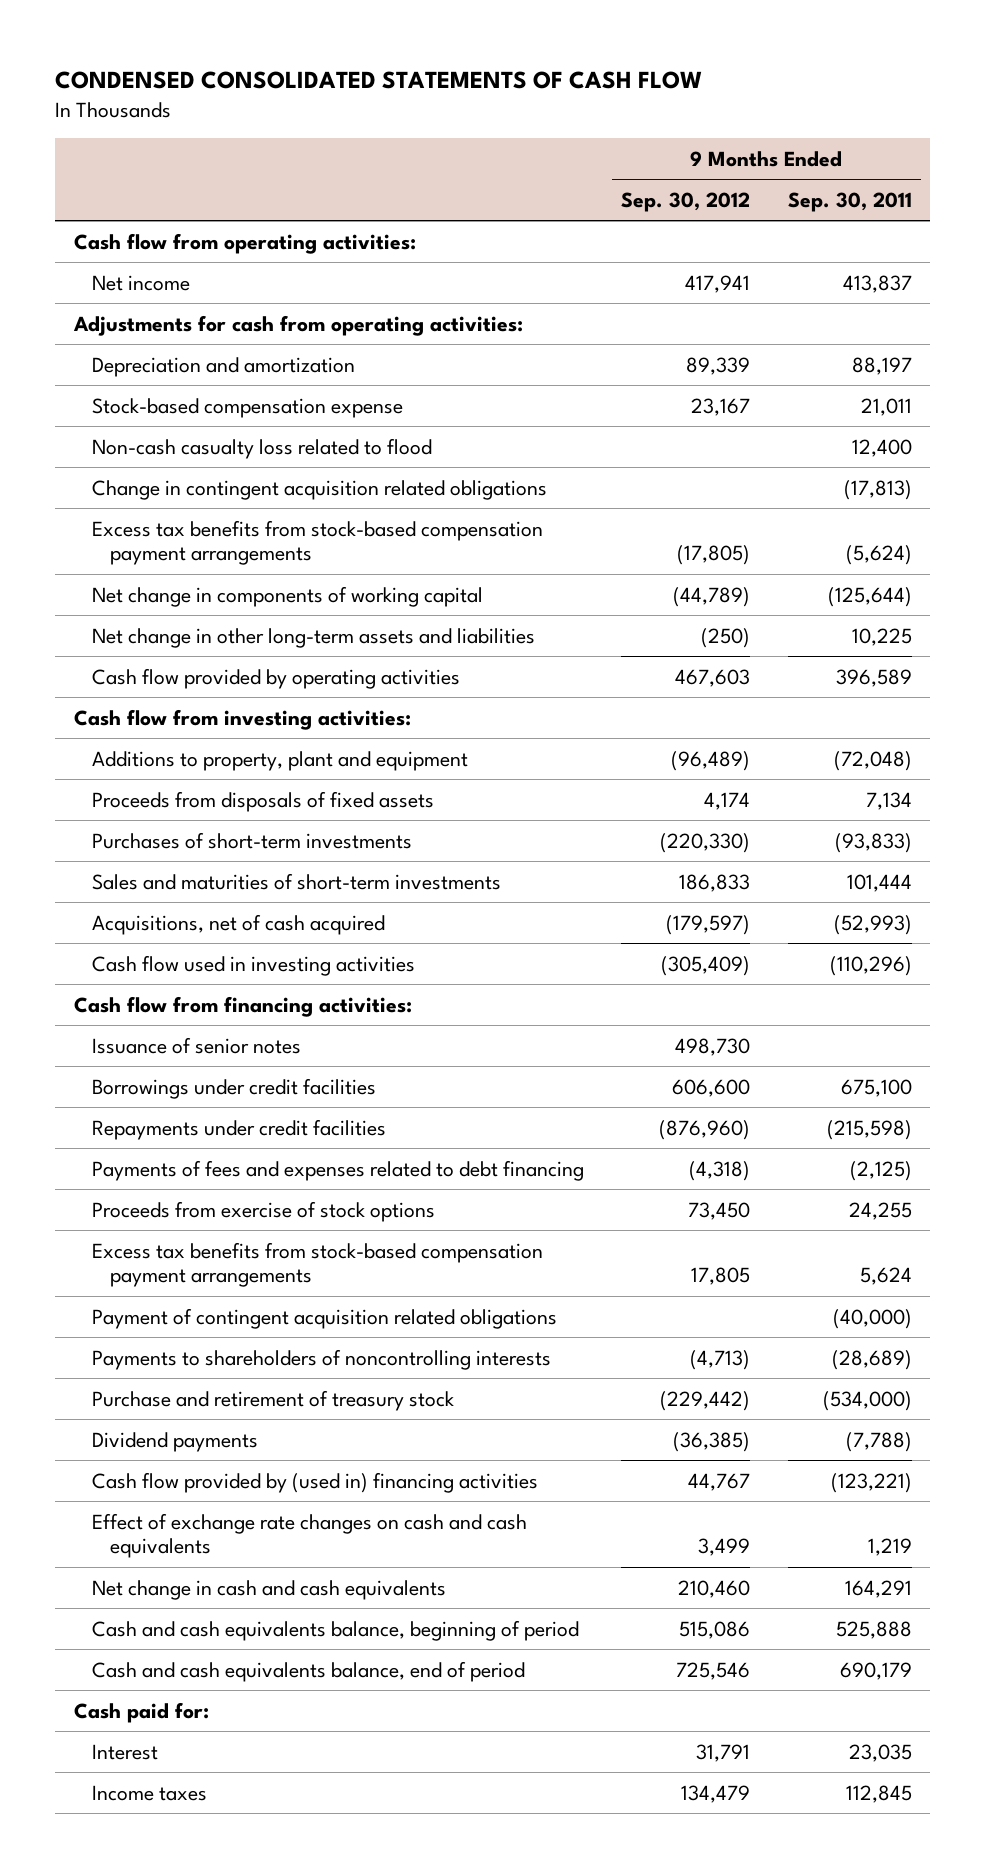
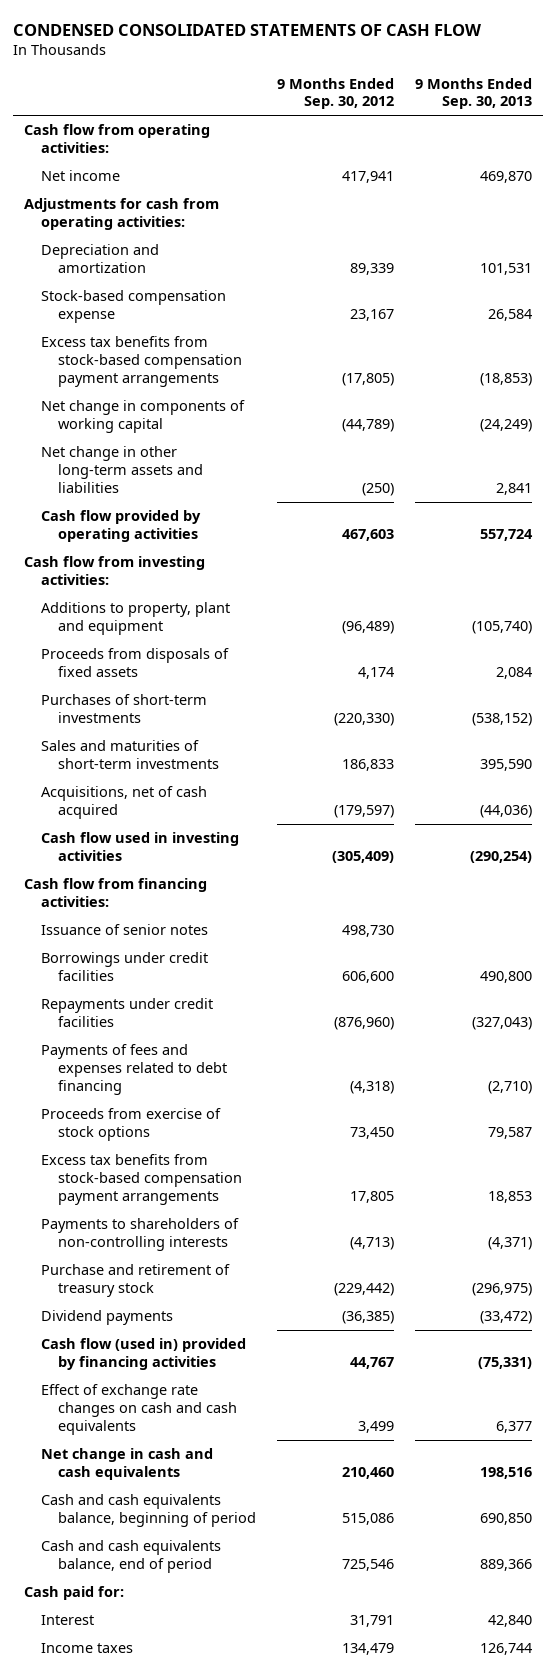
- | 9 Months Ended Sep. 30, 2012 | 9 Months Ended Sep. 30, 2011
+ | 9 Months Ended Sep. 30, 2012 | 9 Months Ended Sep. 30, 2013
- Non-cash casualty loss related to flood | | 12,400
- Change in contingent acquisition related obligations | | (17,813)
- Payment of contingent acquisition related obligations | | (40,000)
- Payments to shareholders of noncontrolling interests | (4,713) | (28,689)
+ Payments to shareholders of non-controlling interests | (4,713) | (4,371)
- Cash flow provided by (used in) financing activities | 44,767 | (123,221)
+ Cash flow (used in) provided by financing activities | 44,767 | (75,331)

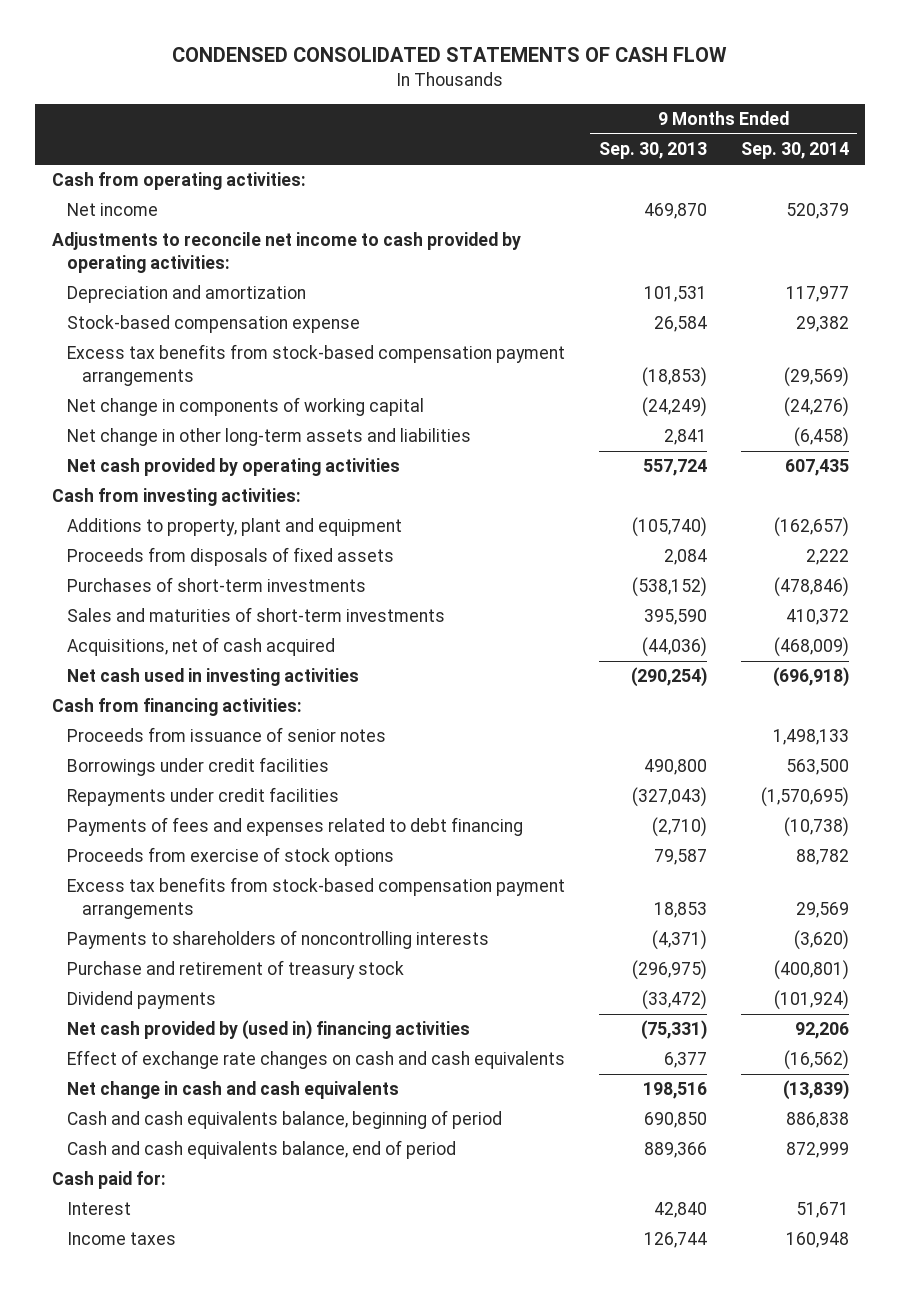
- | 9 Months Ended Sep. 30, 2012 | 9 Months Ended Sep. 30, 2013
+ | 9 Months Ended Sep. 30, 2013 | 9 Months Ended Sep. 30, 2014
- Cash flow from operating activities:
+ Cash from operating activities:
- Adjustments for cash from operating activities:
+ Adjustments to reconcile net income to cash provided by operating activities:
- Cash flow provided by operating activities | 467,603 | 557,724
- Cash flow from investing activities:
+ Net cash provided by operating activities | 557,724 | 607,435
+ Cash from investing activities:
- Cash flow used in investing activities | (305,409) | (290,254)
- Cash flow from financing activities:
- Issuance of senior notes | 498,730 |
+ Net cash used in investing activities | (290,254) | (696,918)
+ Cash from financing activities:
+ Proceeds from issuance of senior notes | | 1,498,133
- Payments to shareholders of non-controlling interests | (4,713) | (4,371)
+ Payments to shareholders of noncontrolling interests | (4,371) | (3,620)
- Cash flow (used in) provided by financing activities | 44,767 | (75,331)
+ Net cash provided by (used in) financing activities | (75,331) | 92,206

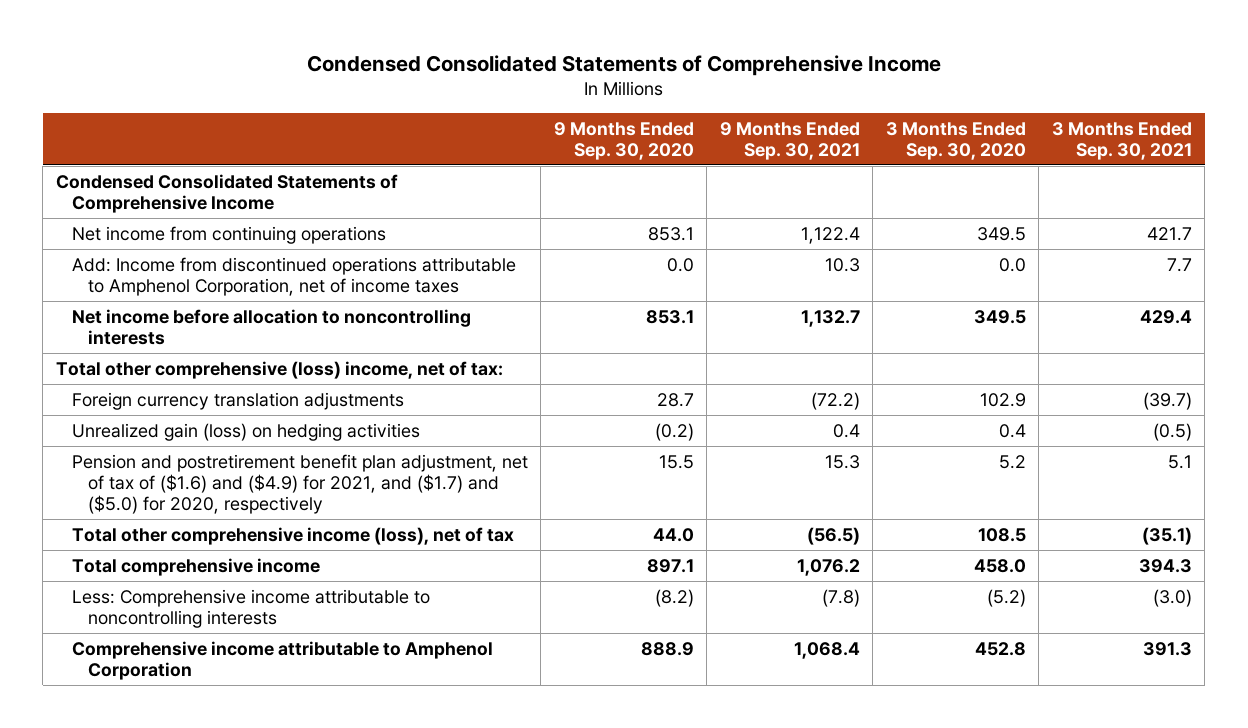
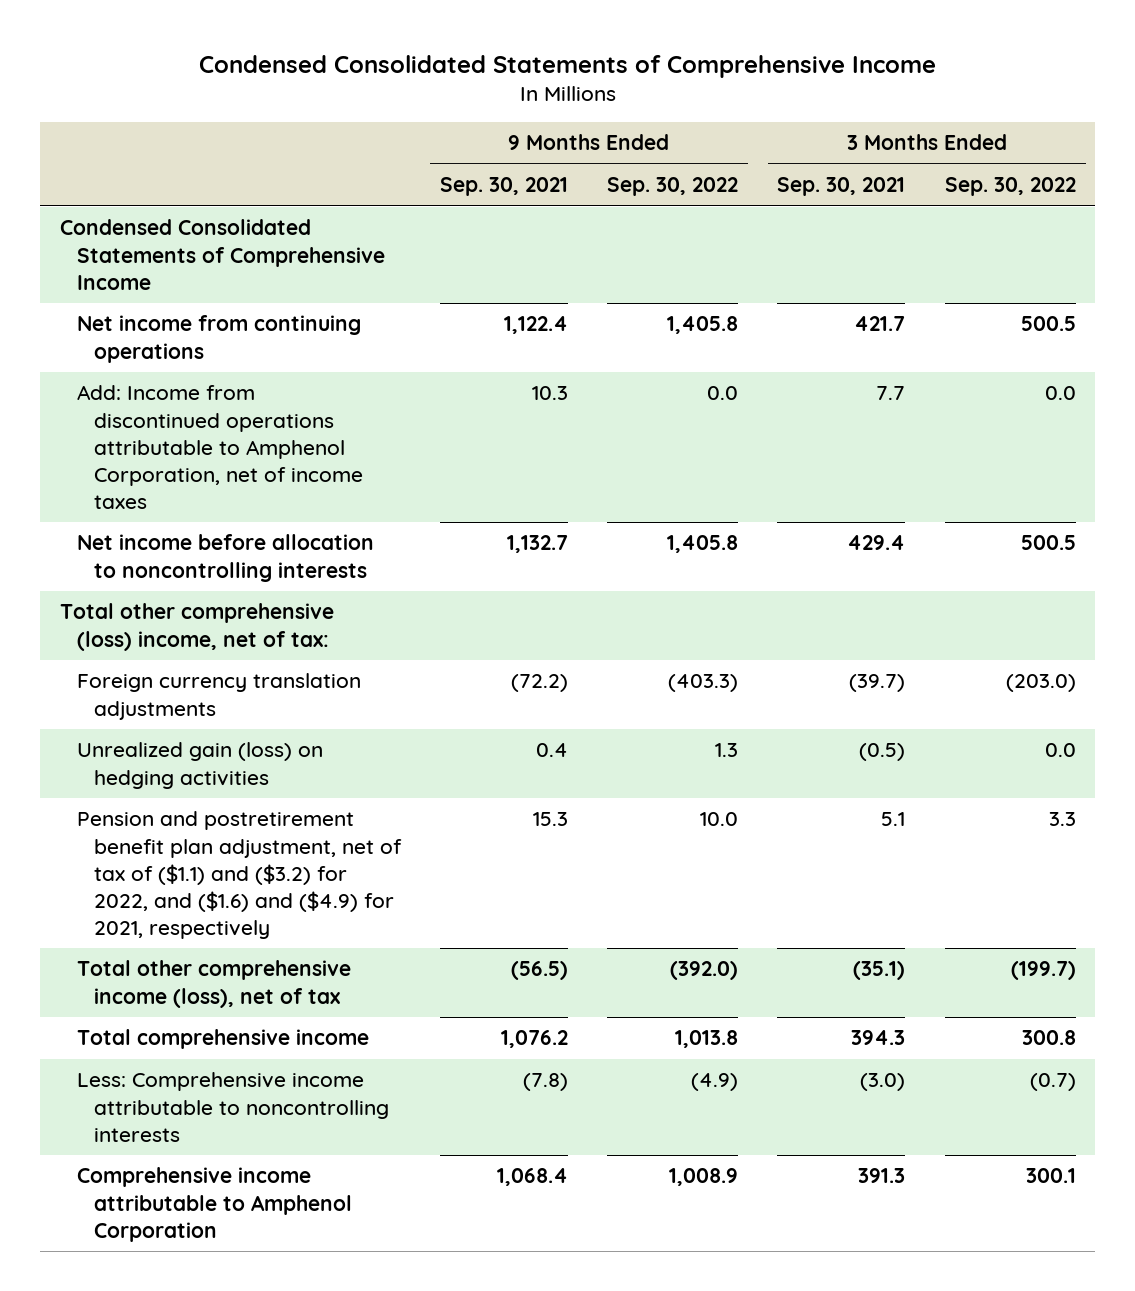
- | 9 Months Ended Sep. 30, 2020 | 9 Months Ended Sep. 30, 2021 | 3 Months Ended Sep. 30, 2020 | 3 Months Ended Sep. 30, 2021
+ | 9 Months Ended Sep. 30, 2021 | 9 Months Ended Sep. 30, 2022 | 3 Months Ended Sep. 30, 2021 | 3 Months Ended Sep. 30, 2022
- Pension and postretirement benefit plan adjustment, net of tax of ($1.6) and ($4.9) for 2021, and ($1.7) and ($5.0) for 2020, respectively | 15.5 | 15.3 | 5.2 | 5.1
+ Pension and postretirement benefit plan adjustment, net of tax of ($1.1) and ($3.2) for 2022, and ($1.6) and ($4.9) for 2021, respectively | 15.3 | 10.0 | 5.1 | 3.3

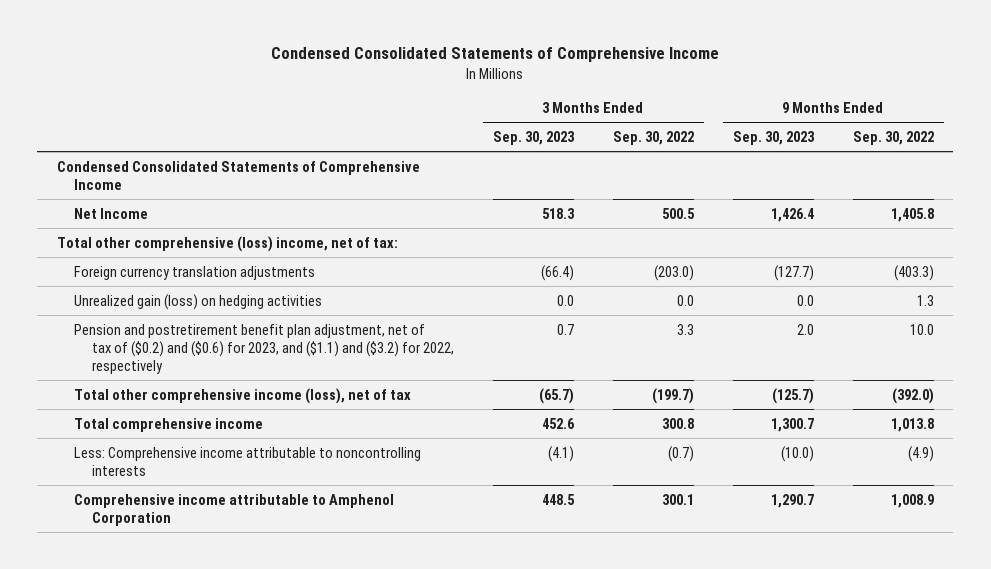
- | 9 Months Ended Sep. 30, 2021 | 9 Months Ended Sep. 30, 2022 | 3 Months Ended Sep. 30, 2021 | 3 Months Ended Sep. 30, 2022
+ | 3 Months Ended Sep. 30, 2023 | 3 Months Ended Sep. 30, 2022 | 9 Months Ended Sep. 30, 2023 | 9 Months Ended Sep. 30, 2022
- Net income from continuing operations | 1,122.4 | 1,405.8 | 421.7 | 500.5
- Add: Income from discontinued operations attributable to Amphenol Corporation, net of income taxes | 10.3 | 0.0 | 7.7 | 0.0
- Net income before allocation to noncontrolling interests | 1,132.7 | 1,405.8 | 429.4 | 500.5
+ Net Income | 518.3 | 500.5 | 1,426.4 | 1,405.8
- Pension and postretirement benefit plan adjustment, net of tax of ($1.1) and ($3.2) for 2022, and ($1.6) and ($4.9) for 2021, respectively | 15.3 | 10.0 | 5.1 | 3.3
+ Pension and postretirement benefit plan adjustment, net of tax of ($0.2) and ($0.6) for 2023, and ($1.1) and ($3.2) for 2022, respectively | 0.7 | 3.3 | 2.0 | 10.0

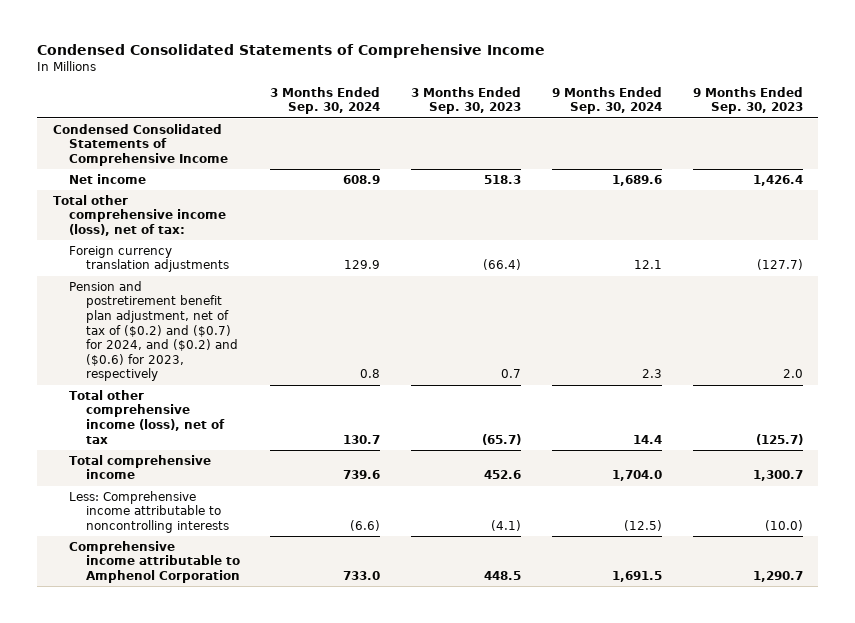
- | 3 Months Ended Sep. 30, 2023 | 3 Months Ended Sep. 30, 2022 | 9 Months Ended Sep. 30, 2023 | 9 Months Ended Sep. 30, 2022
+ | 3 Months Ended Sep. 30, 2024 | 3 Months Ended Sep. 30, 2023 | 9 Months Ended Sep. 30, 2024 | 9 Months Ended Sep. 30, 2023
- Net Income | 518.3 | 500.5 | 1,426.4 | 1,405.8
- Total other comprehensive (loss) income, net of tax:
+ Net income | 608.9 | 518.3 | 1,689.6 | 1,426.4
+ Total other comprehensive income (loss), net of tax:
- Unrealized gain (loss) on hedging activities | 0.0 | 0.0 | 0.0 | 1.3
- Pension and postretirement benefit plan adjustment, net of tax of ($0.2) and ($0.6) for 2023, and ($1.1) and ($3.2) for 2022, respectively | 0.7 | 3.3 | 2.0 | 10.0
+ Pension and postretirement benefit plan adjustment, net of tax of ($0.2) and ($0.7) for 2024, and ($0.2) and ($0.6) for 2023, respectively | 0.8 | 0.7 | 2.3 | 2.0

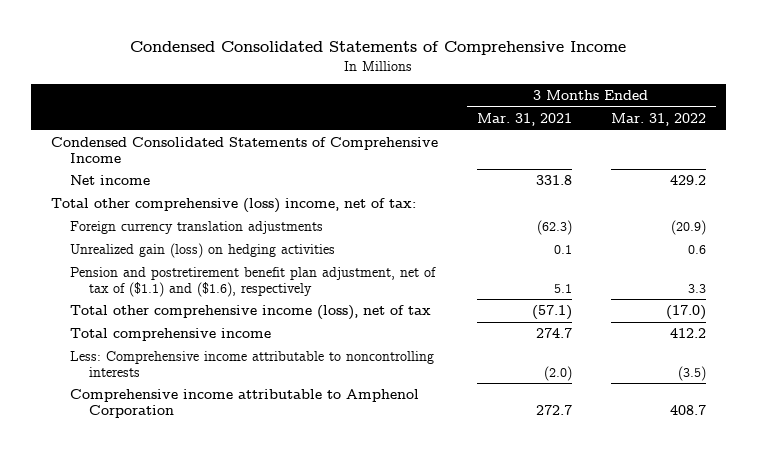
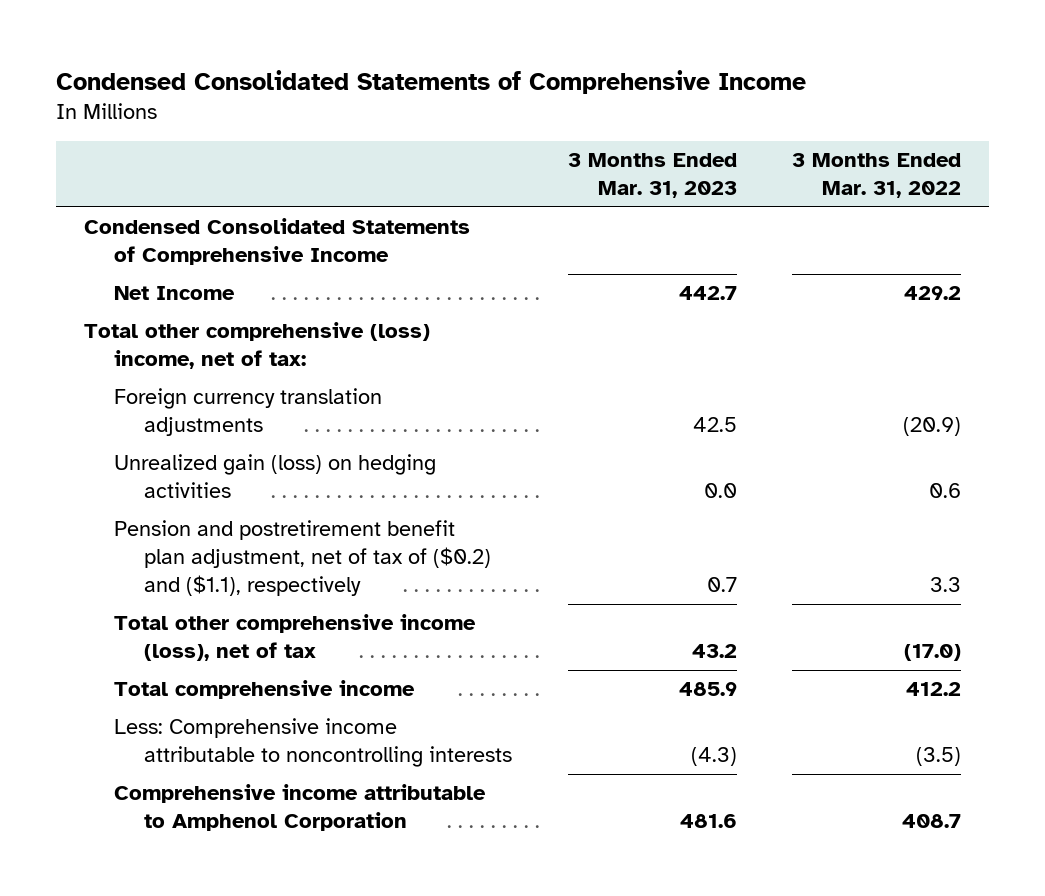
- | 3 Months Ended Mar. 31, 2021 | 3 Months Ended Mar. 31, 2022
+ | 3 Months Ended Mar. 31, 2023 | 3 Months Ended Mar. 31, 2022
- Net income | 331.8 | 429.2
+ Net Income | 442.7 | 429.2
- Pension and postretirement benefit plan adjustment, net of tax of ($1.1) and ($1.6), respectively | 5.1 | 3.3
+ Pension and postretirement benefit plan adjustment, net of tax of ($0.2) and ($1.1), respectively | 0.7 | 3.3

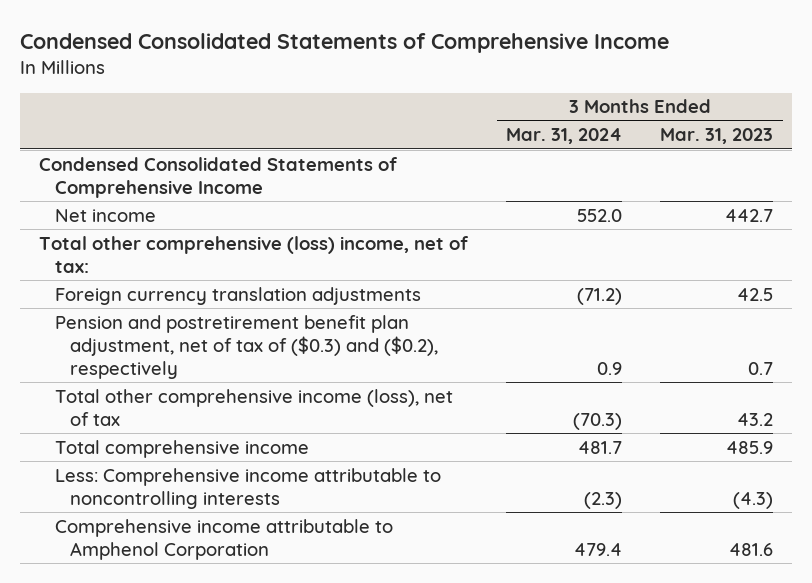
- | 3 Months Ended Mar. 31, 2023 | 3 Months Ended Mar. 31, 2022
+ | 3 Months Ended Mar. 31, 2024 | 3 Months Ended Mar. 31, 2023
- Net Income | 442.7 | 429.2
+ Net income | 552.0 | 442.7
- Unrealized gain (loss) on hedging activities | 0.0 | 0.6
- Pension and postretirement benefit plan adjustment, net of tax of ($0.2) and ($1.1), respectively | 0.7 | 3.3
+ Pension and postretirement benefit plan adjustment, net of tax of ($0.3) and ($0.2), respectively | 0.9 | 0.7

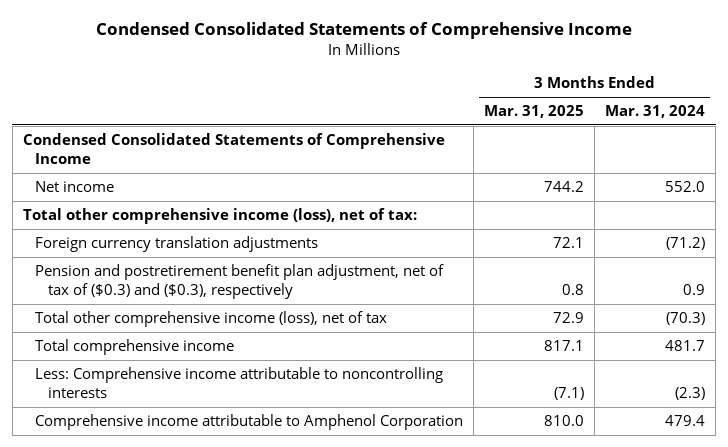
- | 3 Months Ended Mar. 31, 2024 | 3 Months Ended Mar. 31, 2023
+ | 3 Months Ended Mar. 31, 2025 | 3 Months Ended Mar. 31, 2024
- Total other comprehensive (loss) income, net of tax:
+ Total other comprehensive income (loss), net of tax:
- Pension and postretirement benefit plan adjustment, net of tax of ($0.3) and ($0.2), respectively | 0.9 | 0.7
+ Pension and postretirement benefit plan adjustment, net of tax of ($0.3) and ($0.3), respectively | 0.8 | 0.9

